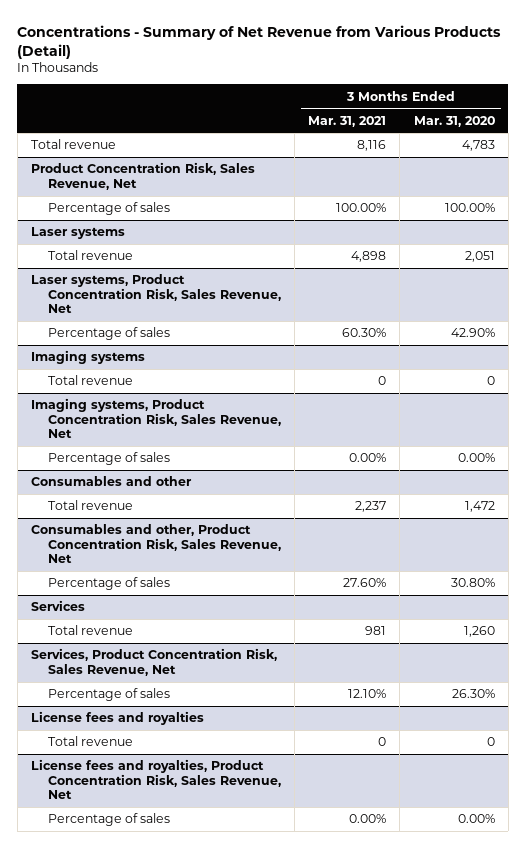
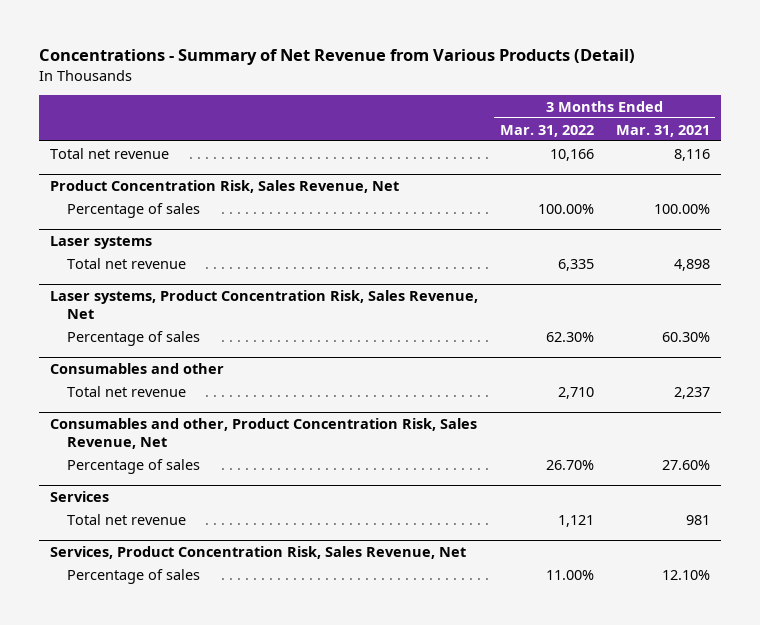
- | 3 Months Ended Mar. 31, 2021 | 3 Months Ended Mar. 31, 2020
+ | 3 Months Ended Mar. 31, 2022 | 3 Months Ended Mar. 31, 2021
- Total revenue | 8,116 | 4,783
+ Total net revenue | 10,166 | 8,116
@ Laser systems
- Total revenue | 4,898 | 2,051
+ Total net revenue | 6,335 | 4,898
- Imaging systems
- Total revenue | 0 | 0
- Imaging systems, Product Concentration Risk, Sales Revenue, Net
- Percentage of sales | 0.00% | 0.00%
@ Consumables and other
- Total revenue | 2,237 | 1,472
+ Total net revenue | 2,710 | 2,237
@ Services
- Total revenue | 981 | 1,260
+ Total net revenue | 1,121 | 981
- License fees and royalties
- Total revenue | 0 | 0
- License fees and royalties, Product Concentration Risk, Sales Revenue, Net
- Percentage of sales | 0.00% | 0.00%

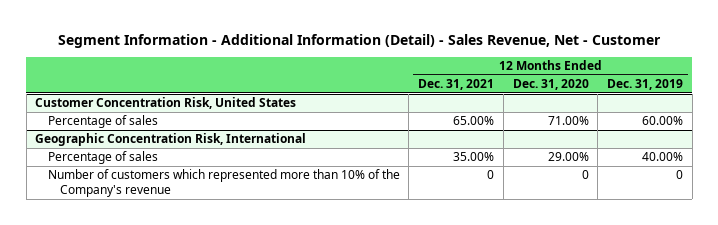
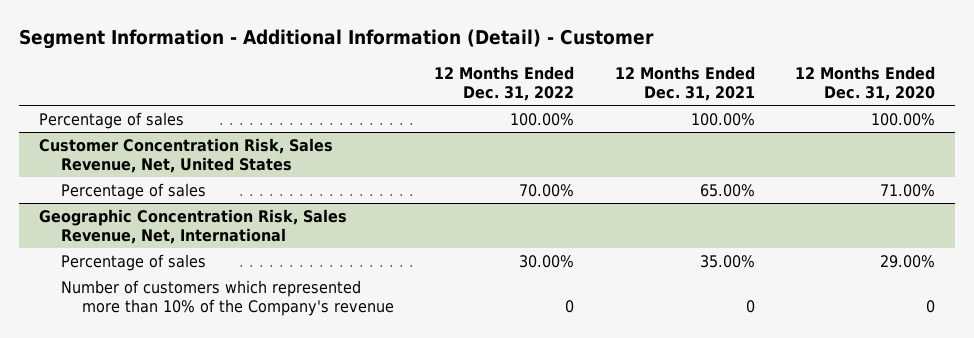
- Segment Information - Additional Information (Detail) - Sales Revenue, Net - Customer
+ Segment Information - Additional Information (Detail) - Customer
- | 12 Months Ended Dec. 31, 2021 | 12 Months Ended Dec. 31, 2020 | 12 Months Ended Dec. 31, 2019
+ | 12 Months Ended Dec. 31, 2022 | 12 Months Ended Dec. 31, 2021 | 12 Months Ended Dec. 31, 2020
- Customer Concentration Risk, United States
+ Percentage of sales | 100.00% | 100.00% | 100.00%
+ Customer Concentration Risk, Sales Revenue, Net, United States
- Geographic Concentration Risk, International
+ Geographic Concentration Risk, Sales Revenue, Net, International

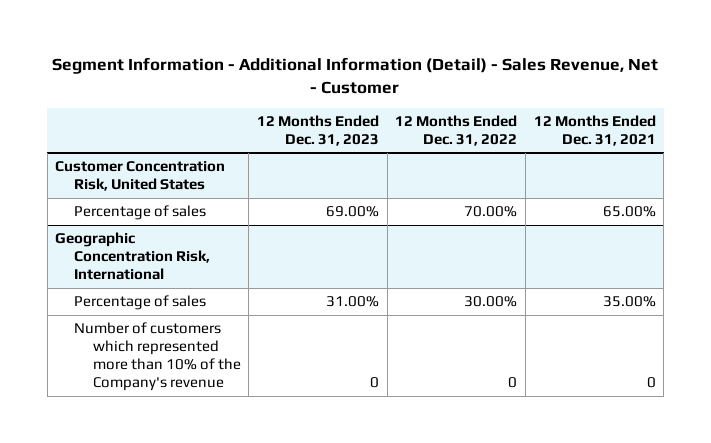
- Segment Information - Additional Information (Detail) - Customer
+ Segment Information - Additional Information (Detail) - Sales Revenue, Net - Customer
- | 12 Months Ended Dec. 31, 2022 | 12 Months Ended Dec. 31, 2021 | 12 Months Ended Dec. 31, 2020
+ | 12 Months Ended Dec. 31, 2023 | 12 Months Ended Dec. 31, 2022 | 12 Months Ended Dec. 31, 2021
- Percentage of sales | 100.00% | 100.00% | 100.00%
- Customer Concentration Risk, Sales Revenue, Net, United States
+ Customer Concentration Risk, United States
- Geographic Concentration Risk, Sales Revenue, Net, International
+ Geographic Concentration Risk, International

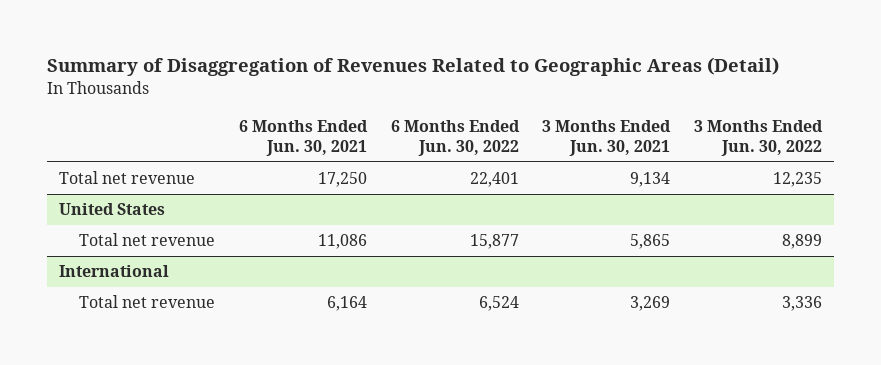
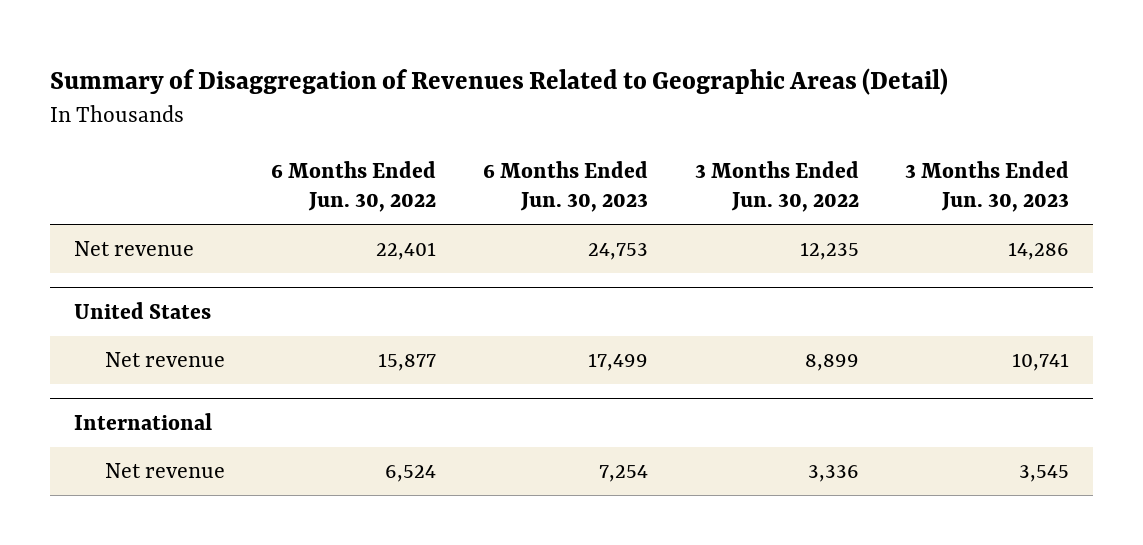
- | 6 Months Ended Jun. 30, 2021 | 6 Months Ended Jun. 30, 2022 | 3 Months Ended Jun. 30, 2021 | 3 Months Ended Jun. 30, 2022
+ | 6 Months Ended Jun. 30, 2022 | 6 Months Ended Jun. 30, 2023 | 3 Months Ended Jun. 30, 2022 | 3 Months Ended Jun. 30, 2023
- Total net revenue | 17,250 | 22,401 | 9,134 | 12,235
+ Net revenue | 22,401 | 24,753 | 12,235 | 14,286
@ United States
- Total net revenue | 11,086 | 15,877 | 5,865 | 8,899
+ Net revenue | 15,877 | 17,499 | 8,899 | 10,741
@ International
- Total net revenue | 6,164 | 6,524 | 3,269 | 3,336
+ Net revenue | 6,524 | 7,254 | 3,336 | 3,545

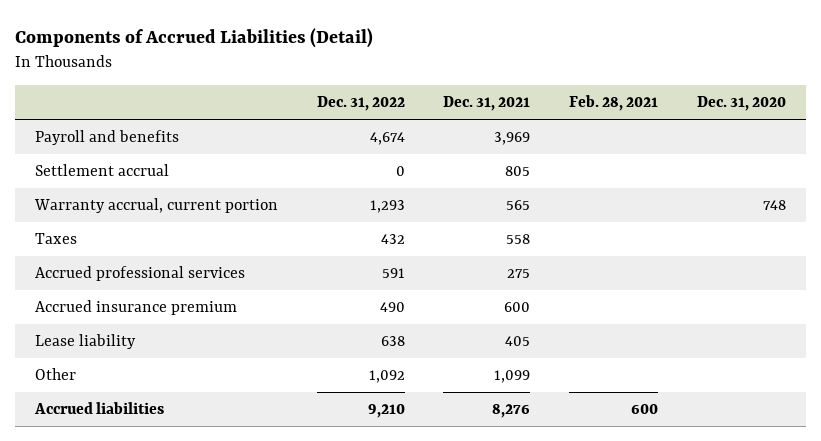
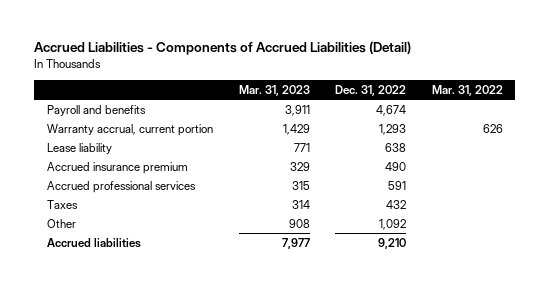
- Components of Accrued Liabilities (Detail)
+ Accrued Liabilities - Components of Accrued Liabilities (Detail)
- | Dec. 31, 2022 | Dec. 31, 2021 | Feb. 28, 2021 | Dec. 31, 2020
+ | Mar. 31, 2023 | Dec. 31, 2022 | Mar. 31, 2022
- Settlement accrual | 0 | 805 | |
moved down: Accrued insurance premium | 329 | 490 |
moved down: Accrued professional services | 315 | 591 |
moved down: Taxes | 314 | 432 |

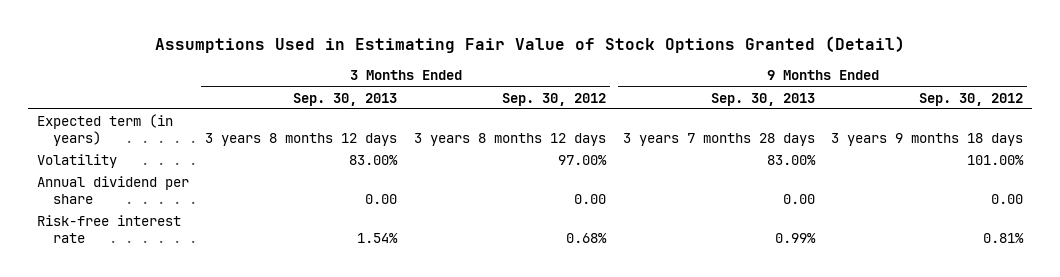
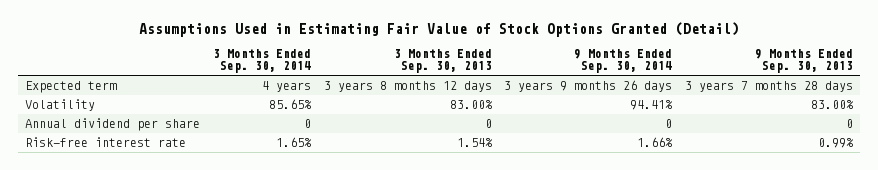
- | 3 Months Ended Sep. 30, 2013 | 3 Months Ended Sep. 30, 2012 | 9 Months Ended Sep. 30, 2013 | 9 Months Ended Sep. 30, 2012
+ | 3 Months Ended Sep. 30, 2014 | 3 Months Ended Sep. 30, 2013 | 9 Months Ended Sep. 30, 2014 | 9 Months Ended Sep. 30, 2013
- Expected term (in years) | 3 years 8 months 12 days | 3 years 8 months 12 days | 3 years 7 months 28 days | 3 years 9 months 18 days
+ Expected term | 4 years | 3 years 8 months 12 days | 3 years 9 months 26 days | 3 years 7 months 28 days
- Annual dividend per share | 0.00 | 0.00 | 0.00 | 0.00
+ Annual dividend per share | 0 | 0 | 0 | 0

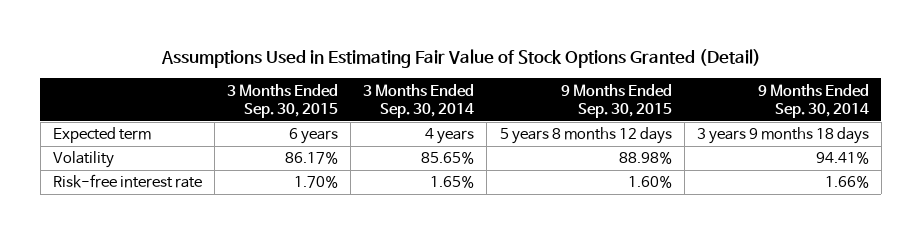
- | 3 Months Ended Sep. 30, 2014 | 3 Months Ended Sep. 30, 2013 | 9 Months Ended Sep. 30, 2014 | 9 Months Ended Sep. 30, 2013
+ | 3 Months Ended Sep. 30, 2015 | 3 Months Ended Sep. 30, 2014 | 9 Months Ended Sep. 30, 2015 | 9 Months Ended Sep. 30, 2014
- Expected term | 4 years | 3 years 8 months 12 days | 3 years 9 months 26 days | 3 years 7 months 28 days
+ Expected term | 6 years | 4 years | 5 years 8 months 12 days | 3 years 9 months 18 days
- Annual dividend per share | 0 | 0 | 0 | 0

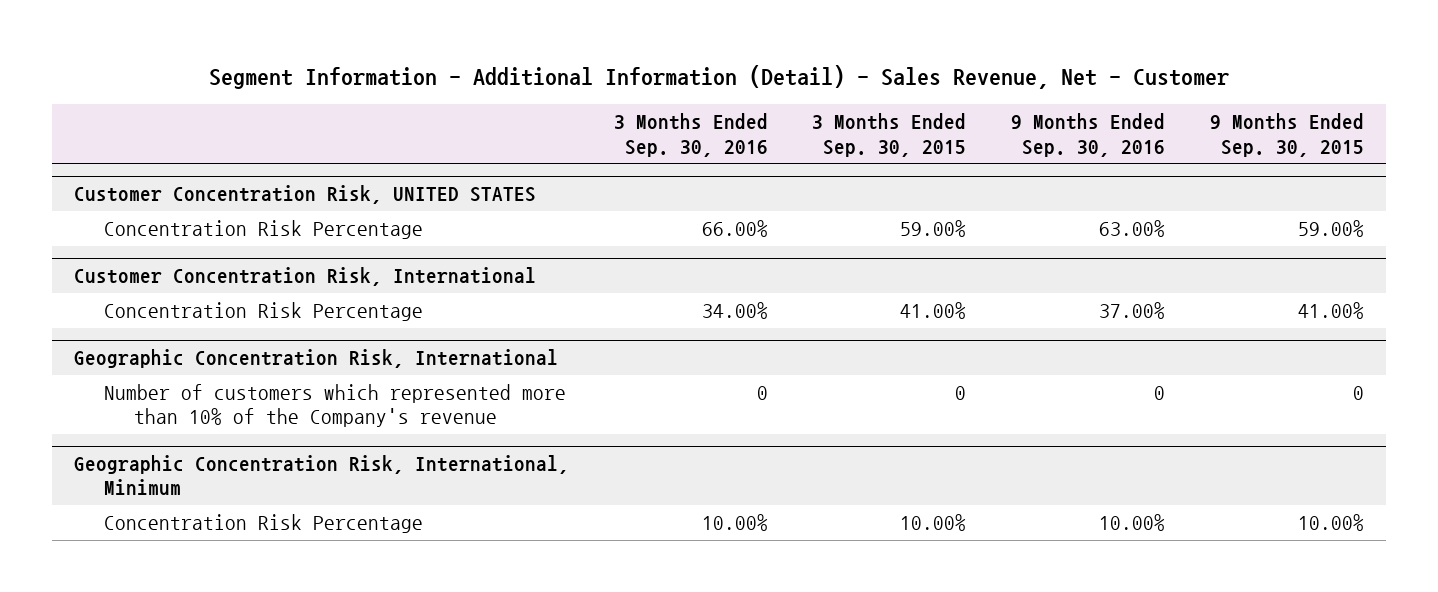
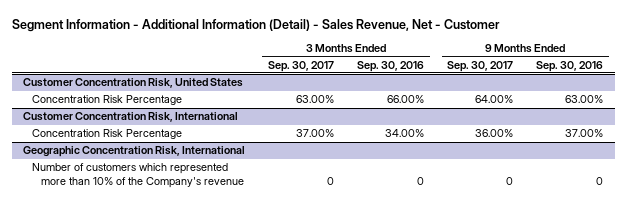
- | 3 Months Ended Sep. 30, 2016 | 3 Months Ended Sep. 30, 2015 | 9 Months Ended Sep. 30, 2016 | 9 Months Ended Sep. 30, 2015
+ | 3 Months Ended Sep. 30, 2017 | 3 Months Ended Sep. 30, 2016 | 9 Months Ended Sep. 30, 2017 | 9 Months Ended Sep. 30, 2016
- Customer Concentration Risk, UNITED STATES
+ Customer Concentration Risk, United States
- Geographic Concentration Risk, International, Minimum
- Concentration Risk Percentage | 10.00% | 10.00% | 10.00% | 10.00%

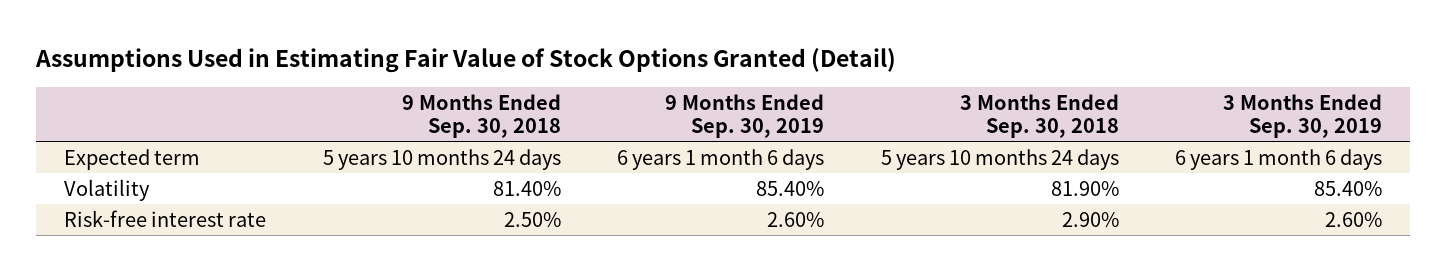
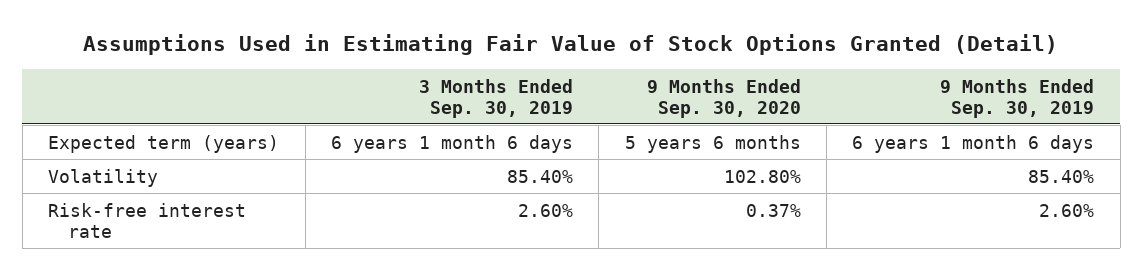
- | 9 Months Ended Sep. 30, 2018 | 9 Months Ended Sep. 30, 2019 | 3 Months Ended Sep. 30, 2018 | 3 Months Ended Sep. 30, 2019
+ | 3 Months Ended Sep. 30, 2019 | 9 Months Ended Sep. 30, 2020 | 9 Months Ended Sep. 30, 2019
- Expected term | 5 years 10 months 24 days | 6 years 1 month 6 days | 5 years 10 months 24 days | 6 years 1 month 6 days
+ Expected term (years) | 6 years 1 month 6 days | 5 years 6 months | 6 years 1 month 6 days

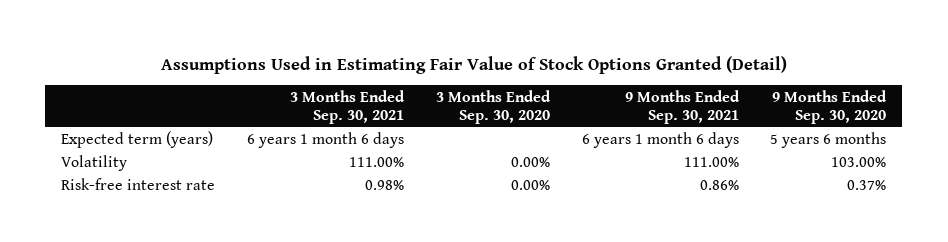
- | 3 Months Ended Sep. 30, 2019 | 9 Months Ended Sep. 30, 2020 | 9 Months Ended Sep. 30, 2019
+ | 3 Months Ended Sep. 30, 2021 | 3 Months Ended Sep. 30, 2020 | 9 Months Ended Sep. 30, 2021 | 9 Months Ended Sep. 30, 2020
- Volatility | 85.40% | 102.80% | 85.40%
+ Volatility | 111.00% | 0.00% | 111.00% | 103.00%

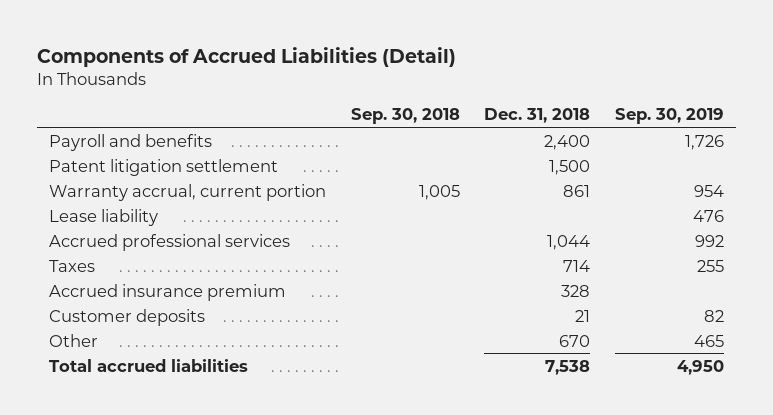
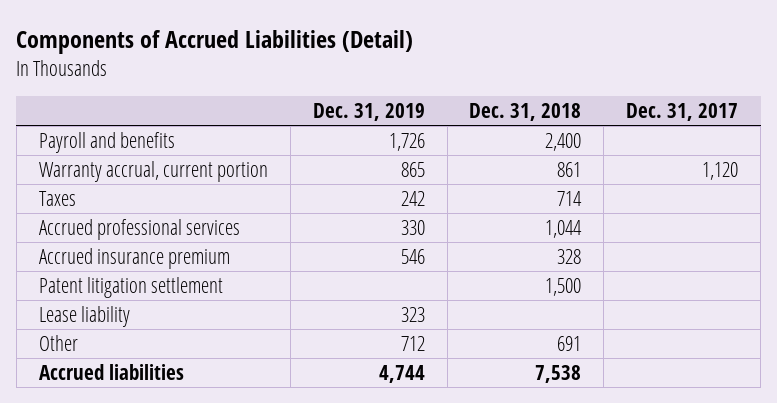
- | Sep. 30, 2018 | Dec. 31, 2018 | Sep. 30, 2019
+ | Dec. 31, 2019 | Dec. 31, 2018 | Dec. 31, 2017
moved down: Accrued professional services | 330 | 1,044 |
- Customer deposits | | 21 | 82
- Other | | 670 | 465
- Total accrued liabilities | | 7,538 | 4,950
moved down: Patent litigation settlement | | 1,500 |
moved down: Lease liability | 323 | |
+ Other | 712 | 691 |
+ Accrued liabilities | 4,744 | 7,538 |

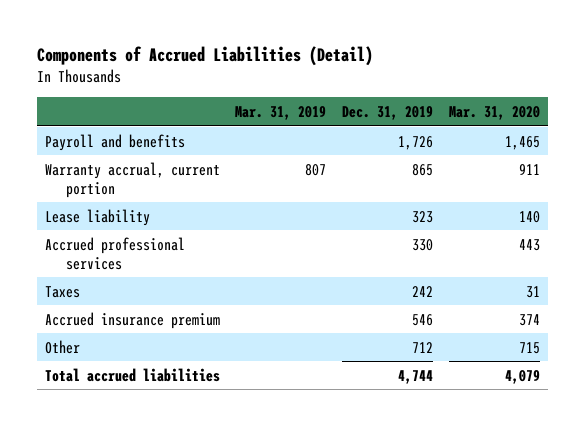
- | Dec. 31, 2019 | Dec. 31, 2018 | Dec. 31, 2017
+ | Mar. 31, 2019 | Dec. 31, 2019 | Mar. 31, 2020
moved up: Lease liability | | 323 | 140
moved down: Taxes | | 242 | 31
- Patent litigation settlement | | 1,500 |
- Accrued liabilities | 4,744 | 7,538 |
+ Total accrued liabilities | | 4,744 | 4,079

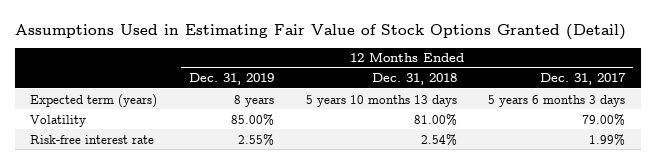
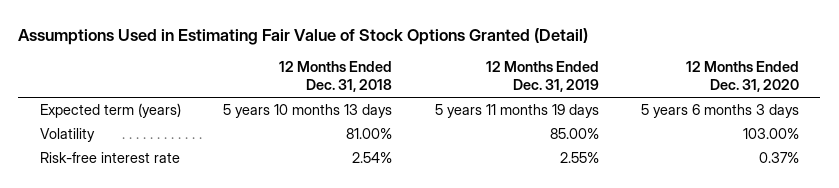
- | 12 Months Ended Dec. 31, 2019 | 12 Months Ended Dec. 31, 2018 | 12 Months Ended Dec. 31, 2017
+ | 12 Months Ended Dec. 31, 2018 | 12 Months Ended Dec. 31, 2019 | 12 Months Ended Dec. 31, 2020
- Expected term (years) | 8 years | 5 years 10 months 13 days | 5 years 6 months 3 days
+ Expected term (years) | 5 years 10 months 13 days | 5 years 11 months 19 days | 5 years 6 months 3 days

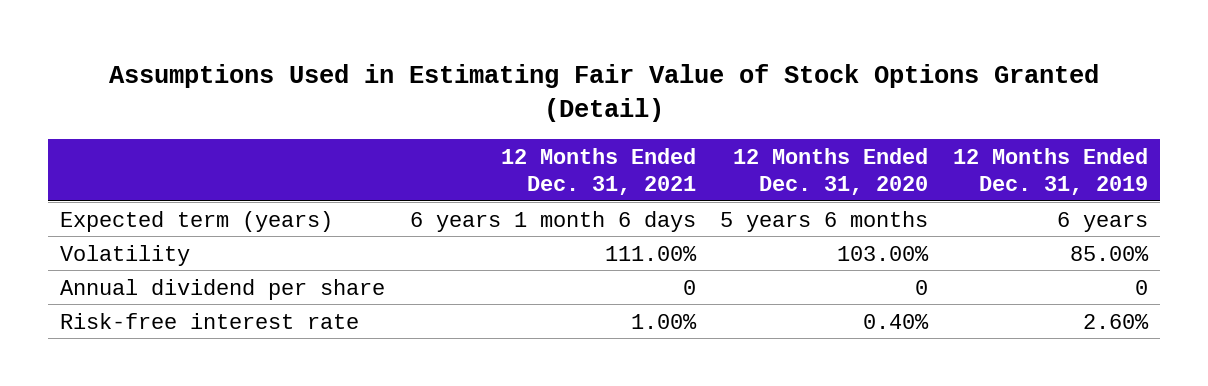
- | 12 Months Ended Dec. 31, 2018 | 12 Months Ended Dec. 31, 2019 | 12 Months Ended Dec. 31, 2020
+ | 12 Months Ended Dec. 31, 2021 | 12 Months Ended Dec. 31, 2020 | 12 Months Ended Dec. 31, 2019
- Expected term (years) | 5 years 10 months 13 days | 5 years 11 months 19 days | 5 years 6 months 3 days
+ Expected term (years) | 6 years 1 month 6 days | 5 years 6 months | 6 years
- Risk-free interest rate | 2.54% | 2.55% | 0.37%
+ Annual dividend per share | 0 | 0 | 0
+ Risk-free interest rate | 1.00% | 0.40% | 2.60%

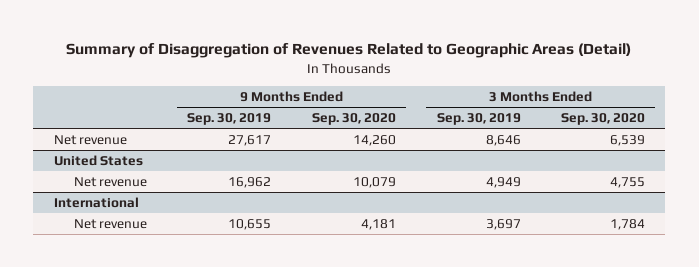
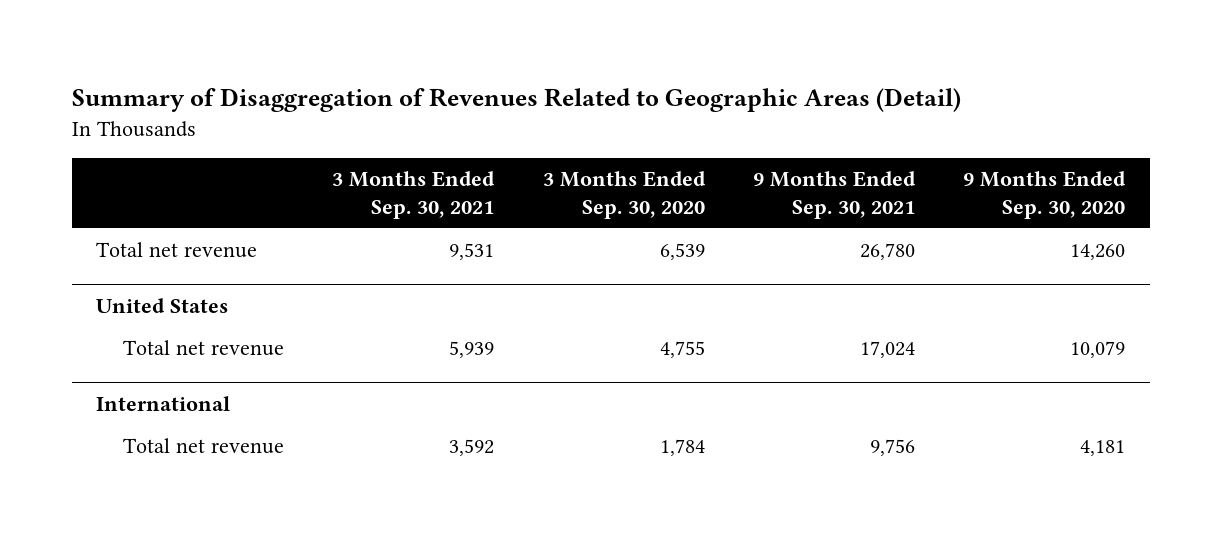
- | 9 Months Ended Sep. 30, 2019 | 9 Months Ended Sep. 30, 2020 | 3 Months Ended Sep. 30, 2019 | 3 Months Ended Sep. 30, 2020
+ | 3 Months Ended Sep. 30, 2021 | 3 Months Ended Sep. 30, 2020 | 9 Months Ended Sep. 30, 2021 | 9 Months Ended Sep. 30, 2020
- Net revenue | 27,617 | 14,260 | 8,646 | 6,539
+ Total net revenue | 9,531 | 6,539 | 26,780 | 14,260
@ United States
- Net revenue | 16,962 | 10,079 | 4,949 | 4,755
+ Total net revenue | 5,939 | 4,755 | 17,024 | 10,079
@ International
- Net revenue | 10,655 | 4,181 | 3,697 | 1,784
+ Total net revenue | 3,592 | 1,784 | 9,756 | 4,181

